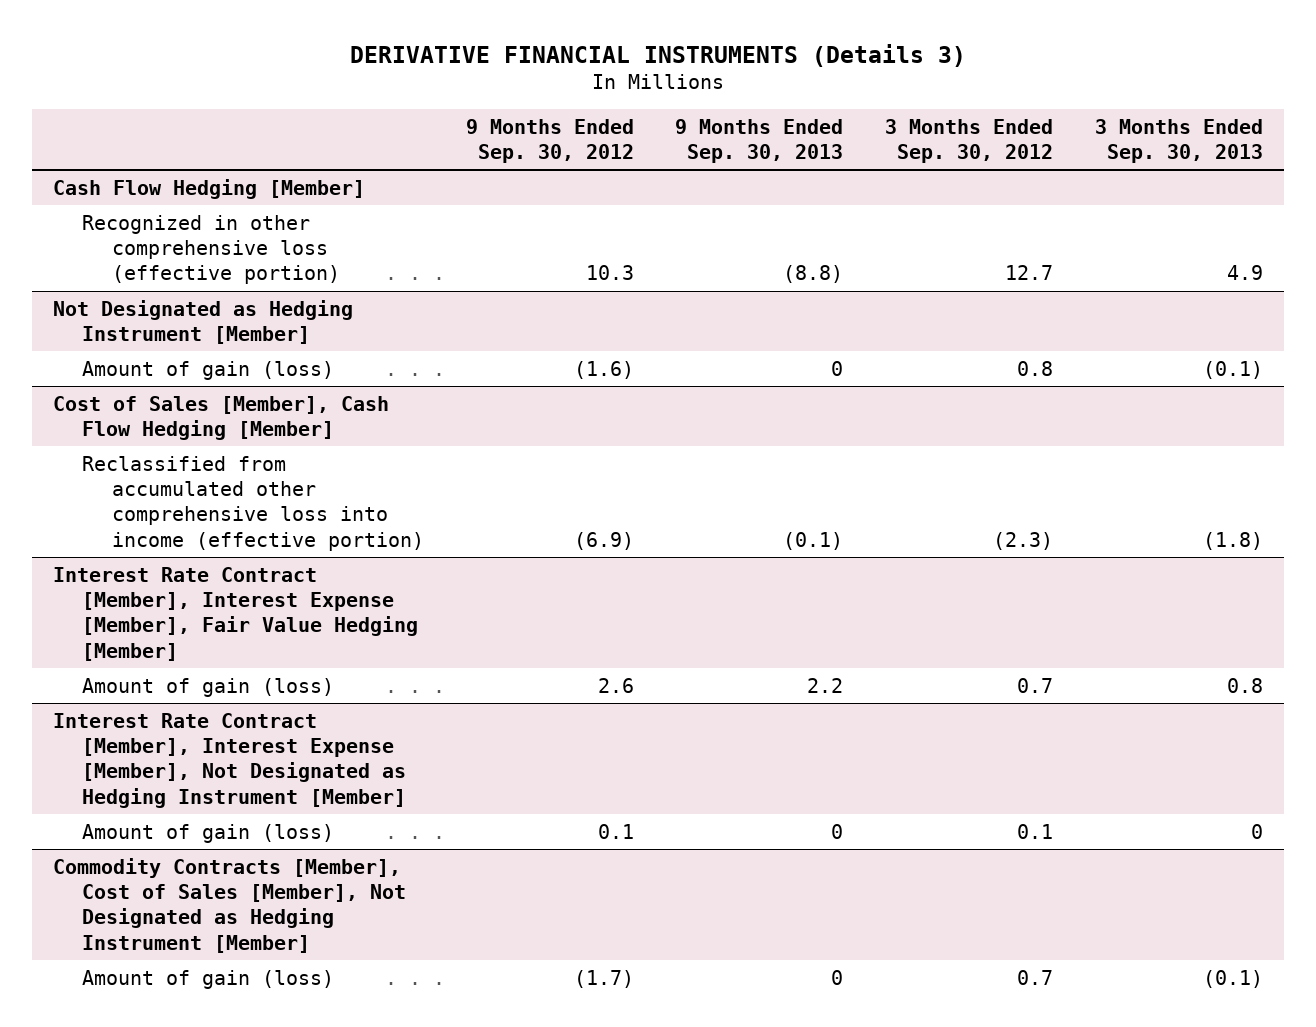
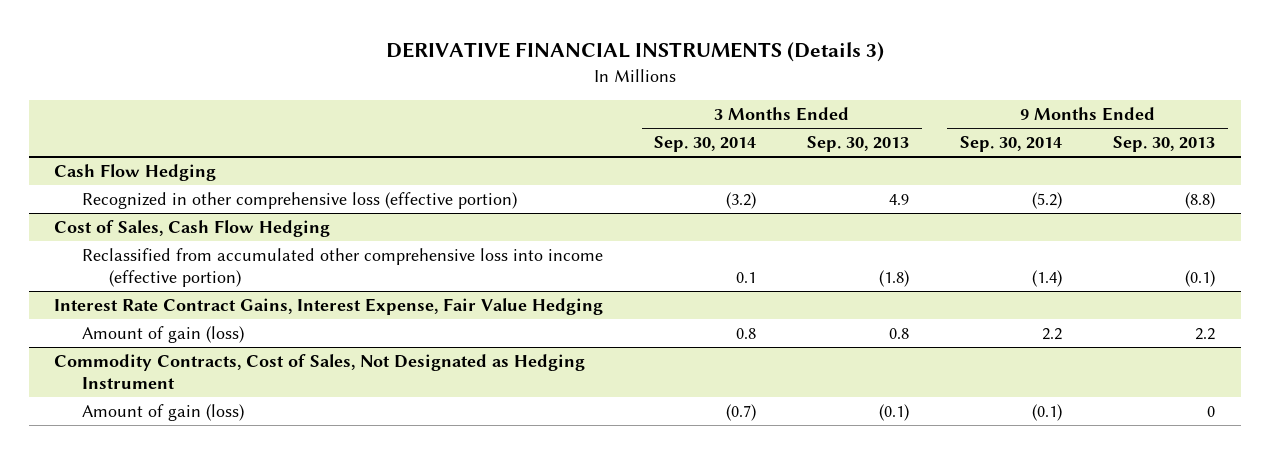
- | 9 Months Ended Sep. 30, 2012 | 9 Months Ended Sep. 30, 2013 | 3 Months Ended Sep. 30, 2012 | 3 Months Ended Sep. 30, 2013
+ | 3 Months Ended Sep. 30, 2014 | 3 Months Ended Sep. 30, 2013 | 9 Months Ended Sep. 30, 2014 | 9 Months Ended Sep. 30, 2013
- Cash Flow Hedging [Member]
+ Cash Flow Hedging
- Not Designated as Hedging Instrument [Member]
- Amount of gain (loss) | (1.6) | 0 | 0.8 | (0.1)
- Cost of Sales [Member], Cash Flow Hedging [Member]
+ Cost of Sales, Cash Flow Hedging
- Interest Rate Contract [Member], Interest Expense [Member], Fair Value Hedging [Member]
+ Interest Rate Contract Gains, Interest Expense, Fair Value Hedging
- Interest Rate Contract [Member], Interest Expense [Member], Not Designated as Hedging Instrument [Member]
- Amount of gain (loss) | 0.1 | 0 | 0.1 | 0
- Commodity Contracts [Member], Cost of Sales [Member], Not Designated as Hedging Instrument [Member]
+ Commodity Contracts, Cost of Sales, Not Designated as Hedging Instrument

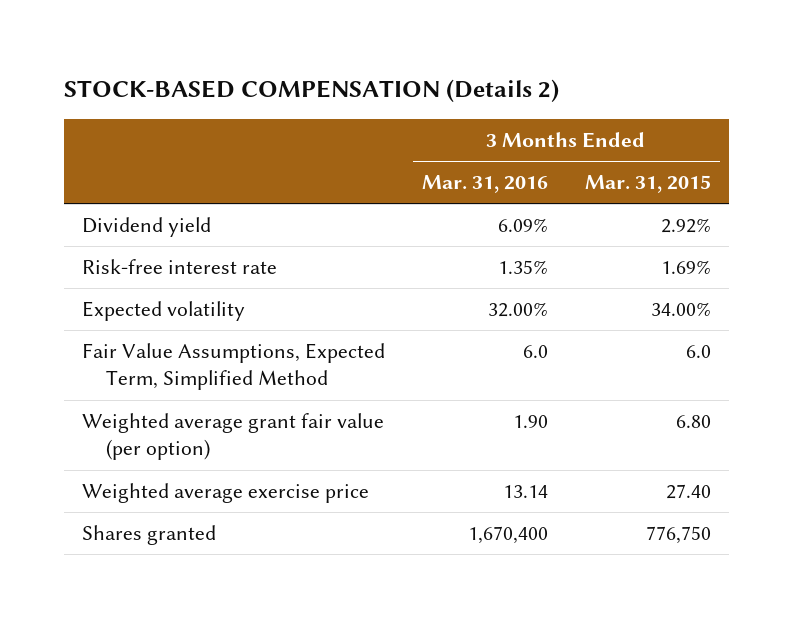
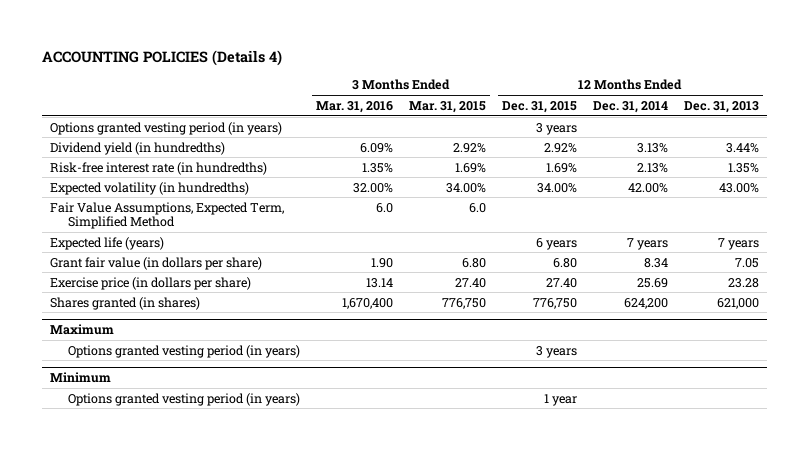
- STOCK-BASED COMPENSATION (Details 2)
+ ACCOUNTING POLICIES (Details 4)
- | 3 Months Ended Mar. 31, 2016 | 3 Months Ended Mar. 31, 2015
+ | 3 Months Ended Mar. 31, 2016 | 3 Months Ended Mar. 31, 2015 | 12 Months Ended Dec. 31, 2015 | 12 Months Ended Dec. 31, 2014 | 12 Months Ended Dec. 31, 2013
- Dividend yield | 6.09% | 2.92%
- Risk-free interest rate | 1.35% | 1.69%
- Expected volatility | 32.00% | 34.00%
+ Options granted vesting period (in years) | | | 3 years | |
+ Dividend yield (in hundredths) | 6.09% | 2.92% | 2.92% | 3.13% | 3.44%
+ Risk-free interest rate (in hundredths) | 1.35% | 1.69% | 1.69% | 2.13% | 1.35%
+ Expected volatility (in hundredths) | 32.00% | 34.00% | 34.00% | 42.00% | 43.00%
- Weighted average grant fair value (per option) | 1.90 | 6.80
- Weighted average exercise price | 13.14 | 27.40
- Shares granted | 1,670,400 | 776,750
+ Expected life (years) | | | 6 years | 7 years | 7 years
+ Grant fair value (in dollars per share) | 1.90 | 6.80 | 6.80 | 8.34 | 7.05
+ Exercise price (in dollars per share) | 13.14 | 27.40 | 27.40 | 25.69 | 23.28
+ Shares granted (in shares) | 1,670,400 | 776,750 | 776,750 | 624,200 | 621,000
+ Maximum
+ Options granted vesting period (in years) | | | 3 years | |
+ Minimum
+ Options granted vesting period (in years) | | | 1 year | |

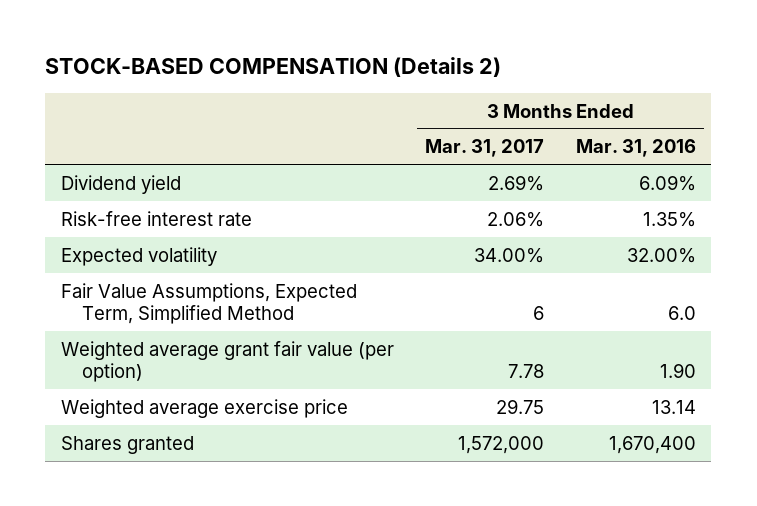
- ACCOUNTING POLICIES (Details 4)
+ STOCK-BASED COMPENSATION (Details 2)
- | 3 Months Ended Mar. 31, 2016 | 3 Months Ended Mar. 31, 2015 | 12 Months Ended Dec. 31, 2015 | 12 Months Ended Dec. 31, 2014 | 12 Months Ended Dec. 31, 2013
+ | 3 Months Ended Mar. 31, 2017 | 3 Months Ended Mar. 31, 2016
- Options granted vesting period (in years) | | | 3 years | |
- Dividend yield (in hundredths) | 6.09% | 2.92% | 2.92% | 3.13% | 3.44%
- Risk-free interest rate (in hundredths) | 1.35% | 1.69% | 1.69% | 2.13% | 1.35%
- Expected volatility (in hundredths) | 32.00% | 34.00% | 34.00% | 42.00% | 43.00%
+ Dividend yield | 2.69% | 6.09%
+ Risk-free interest rate | 2.06% | 1.35%
+ Expected volatility | 34.00% | 32.00%
- Expected life (years) | | | 6 years | 7 years | 7 years
- Grant fair value (in dollars per share) | 1.90 | 6.80 | 6.80 | 8.34 | 7.05
- Exercise price (in dollars per share) | 13.14 | 27.40 | 27.40 | 25.69 | 23.28
- Shares granted (in shares) | 1,670,400 | 776,750 | 776,750 | 624,200 | 621,000
- Maximum
- Options granted vesting period (in years) | | | 3 years | |
- Minimum
- Options granted vesting period (in years) | | | 1 year | |
+ Weighted average grant fair value (per option) | 7.78 | 1.90
+ Weighted average exercise price | 29.75 | 13.14
+ Shares granted | 1,572,000 | 1,670,400

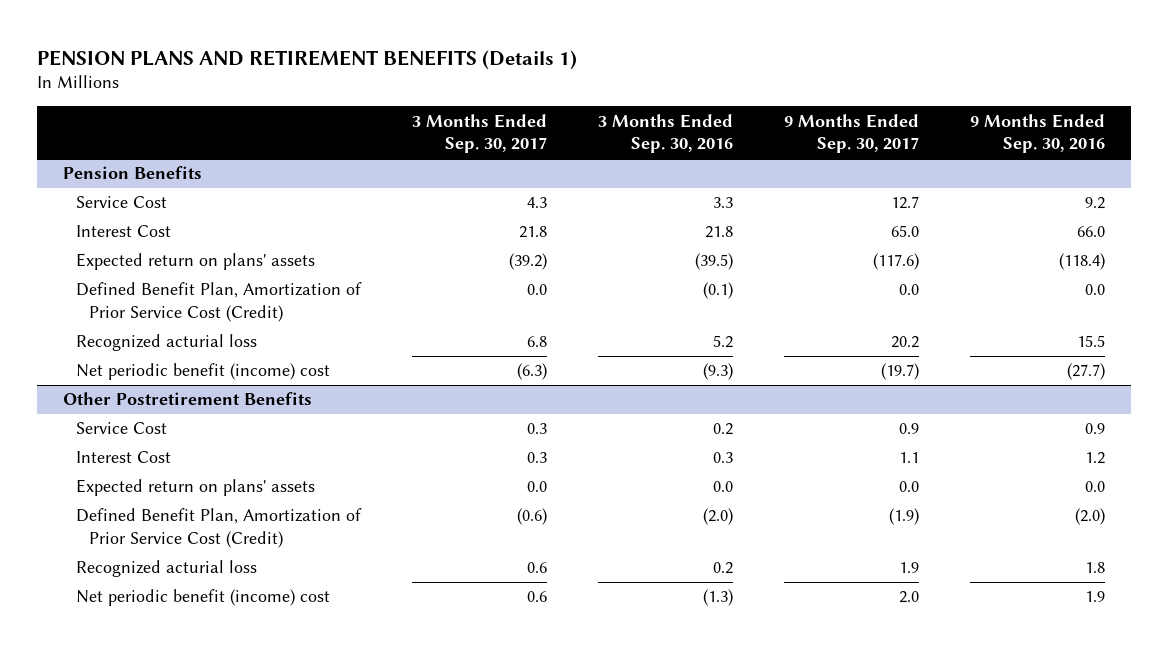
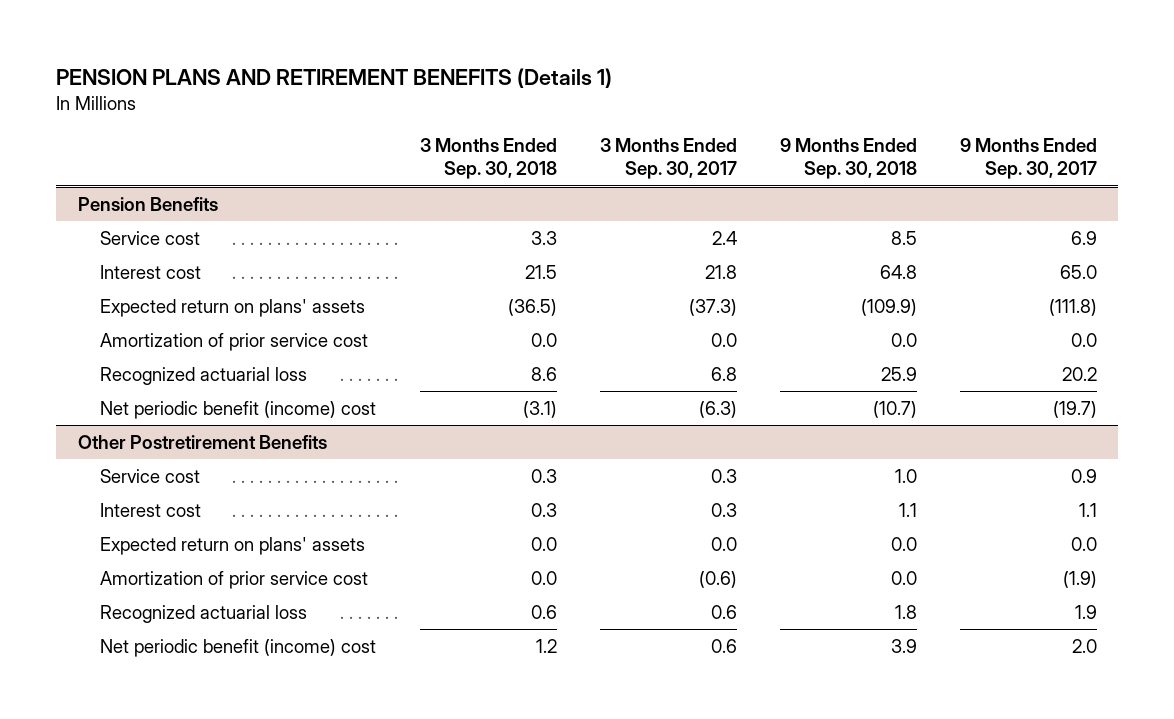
- | 3 Months Ended Sep. 30, 2017 | 3 Months Ended Sep. 30, 2016 | 9 Months Ended Sep. 30, 2017 | 9 Months Ended Sep. 30, 2016
+ | 3 Months Ended Sep. 30, 2018 | 3 Months Ended Sep. 30, 2017 | 9 Months Ended Sep. 30, 2018 | 9 Months Ended Sep. 30, 2017
@ Pension Benefits
- Service Cost | 4.3 | 3.3 | 12.7 | 9.2
- Interest Cost | 21.8 | 21.8 | 65.0 | 66.0
- Expected return on plans' assets | (39.2) | (39.5) | (117.6) | (118.4)
- Defined Benefit Plan, Amortization of Prior Service Cost (Credit) | 0.0 | (0.1) | 0.0 | 0.0
- Recognized acturial loss | 6.8 | 5.2 | 20.2 | 15.5
+ Service cost | 3.3 | 2.4 | 8.5 | 6.9
+ Interest cost | 21.5 | 21.8 | 64.8 | 65.0
+ Expected return on plans' assets | (36.5) | (37.3) | (109.9) | (111.8)
+ Amortization of prior service cost | 0.0 | 0.0 | 0.0 | 0.0
+ Recognized actuarial loss | 8.6 | 6.8 | 25.9 | 20.2
@ Other Postretirement Benefits
- Service Cost | 0.3 | 0.2 | 0.9 | 0.9
- Interest Cost | 0.3 | 0.3 | 1.1 | 1.2
+ Service cost | 0.3 | 0.3 | 1.0 | 0.9
+ Interest cost | 0.3 | 0.3 | 1.1 | 1.1
- Defined Benefit Plan, Amortization of Prior Service Cost (Credit) | (0.6) | (2.0) | (1.9) | (2.0)
- Recognized acturial loss | 0.6 | 0.2 | 1.9 | 1.8
+ Amortization of prior service cost | 0.0 | (0.6) | 0.0 | (1.9)
+ Recognized actuarial loss | 0.6 | 0.6 | 1.8 | 1.9

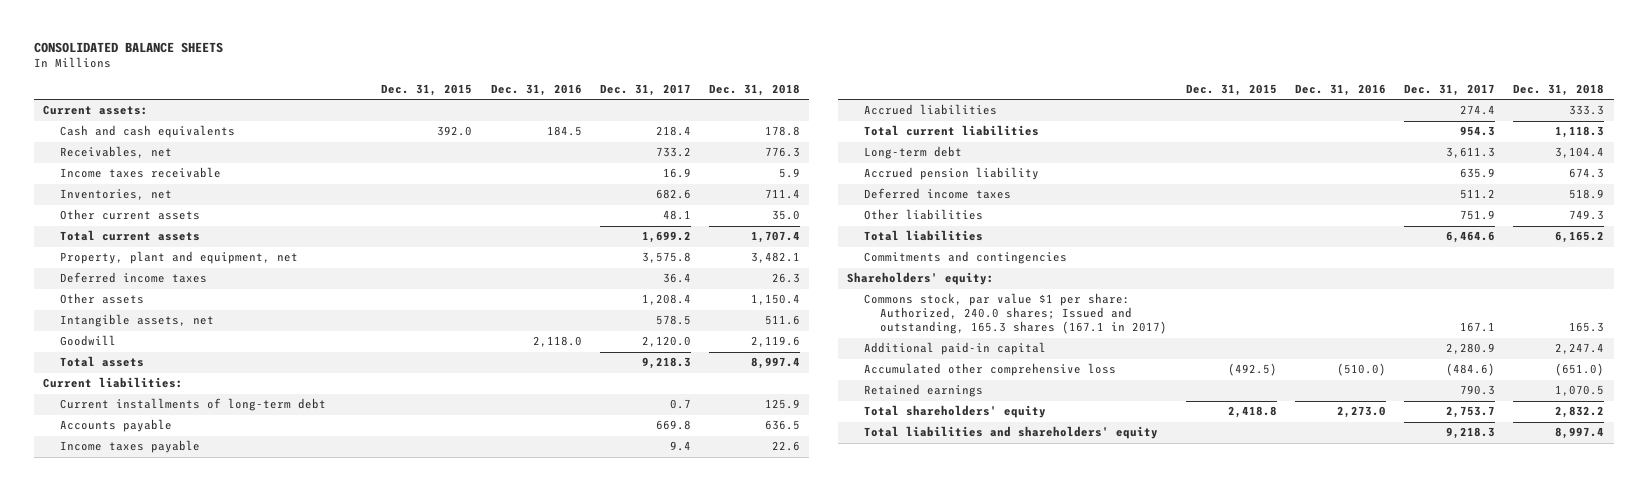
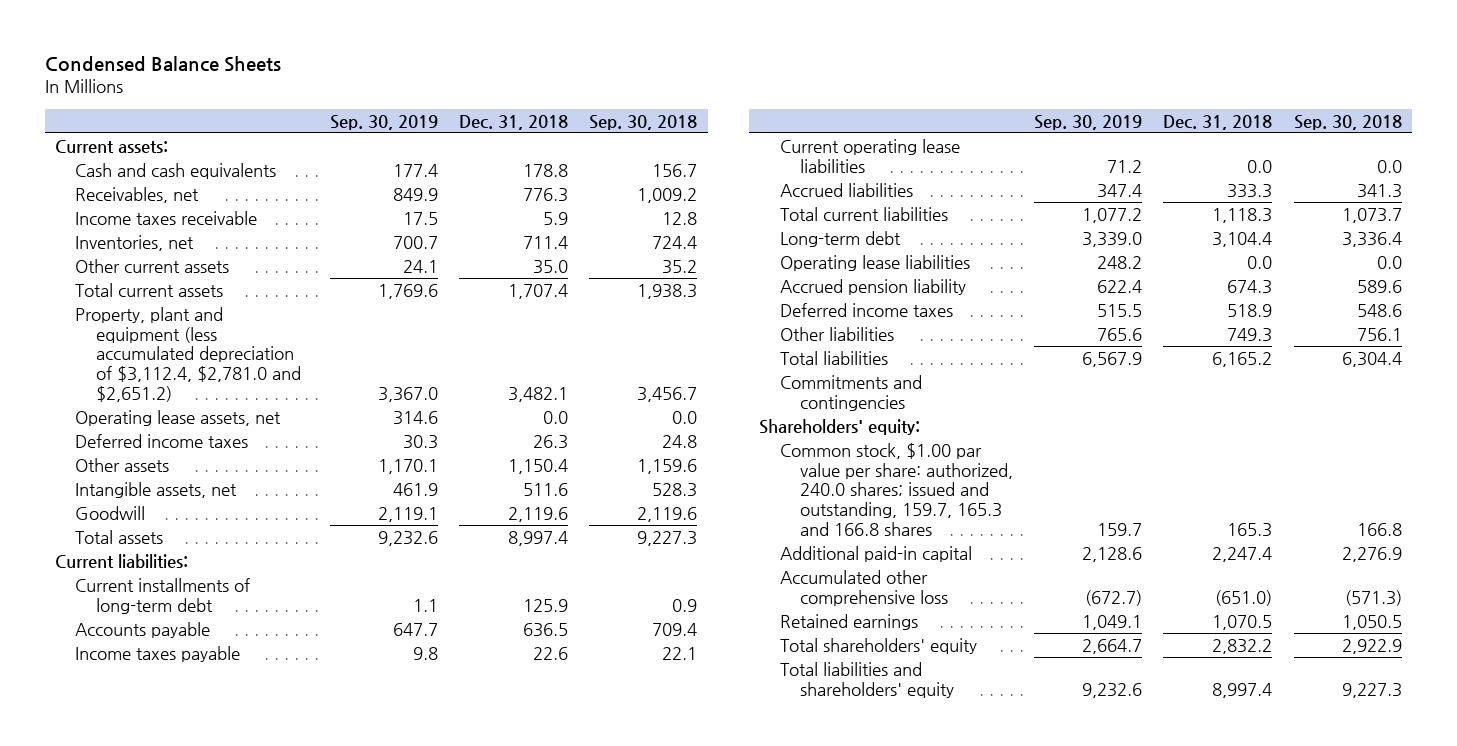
- CONSOLIDATED BALANCE SHEETS
+ Condensed Balance Sheets
- | Dec. 31, 2015 | Dec. 31, 2016 | Dec. 31, 2017 | Dec. 31, 2018
+ | Sep. 30, 2019 | Dec. 31, 2018 | Sep. 30, 2018
- Property, plant and equipment, net | | | 3,575.8 | 3,482.1
+ Property, plant and equipment (less accumulated depreciation of $3,112.4, $2,781.0 and $2,651.2) | 3,367.0 | 3,482.1 | 3,456.7
+ Operating lease assets, net | 314.6 | 0.0 | 0.0
+ Current operating lease liabilities | 71.2 | 0.0 | 0.0
+ Operating lease liabilities | 248.2 | 0.0 | 0.0
- Commons stock, par value $1 per share: Authorized, 240.0 shares; Issued and outstanding, 165.3 shares (167.1 in 2017) | | | 167.1 | 165.3
+ Common stock, $1.00 par value per share: authorized, 240.0 shares; issued and outstanding, 159.7, 165.3 and 166.8 shares | 159.7 | 165.3 | 166.8

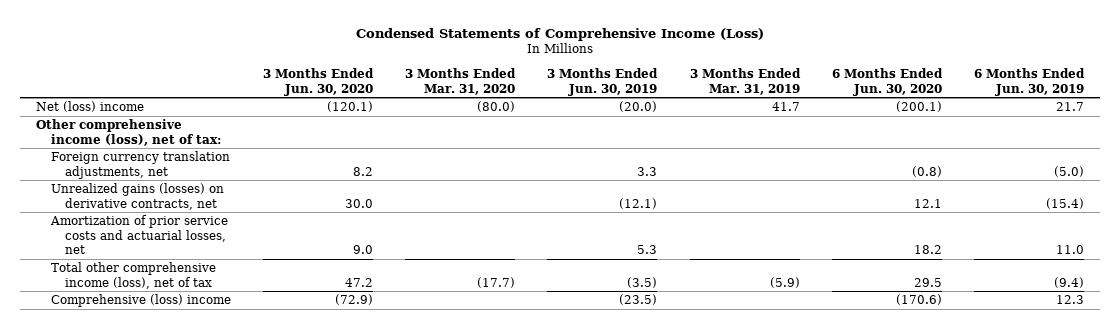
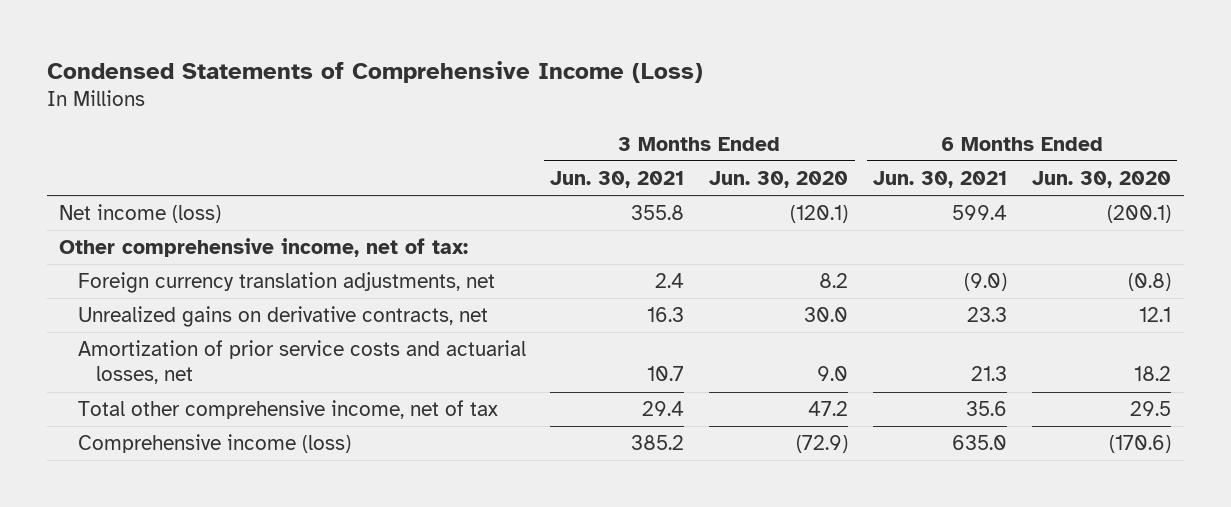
- | 3 Months Ended Jun. 30, 2020 | 3 Months Ended Mar. 31, 2020 | 3 Months Ended Jun. 30, 2019 | 3 Months Ended Mar. 31, 2019 | 6 Months Ended Jun. 30, 2020 | 6 Months Ended Jun. 30, 2019
+ | 3 Months Ended Jun. 30, 2021 | 3 Months Ended Jun. 30, 2020 | 6 Months Ended Jun. 30, 2021 | 6 Months Ended Jun. 30, 2020
- Net (loss) income | (120.1) | (80.0) | (20.0) | 41.7 | (200.1) | 21.7
- Other comprehensive income (loss), net of tax:
+ Net income (loss) | 355.8 | (120.1) | 599.4 | (200.1)
+ Other comprehensive income, net of tax:
- Unrealized gains (losses) on derivative contracts, net | 30.0 | | (12.1) | | 12.1 | (15.4)
+ Unrealized gains on derivative contracts, net | 16.3 | 30.0 | 23.3 | 12.1
- Total other comprehensive income (loss), net of tax | 47.2 | (17.7) | (3.5) | (5.9) | 29.5 | (9.4)
- Comprehensive (loss) income | (72.9) | | (23.5) | | (170.6) | 12.3
+ Total other comprehensive income, net of tax | 29.4 | 47.2 | 35.6 | 29.5
+ Comprehensive income (loss) | 385.2 | (72.9) | 635.0 | (170.6)

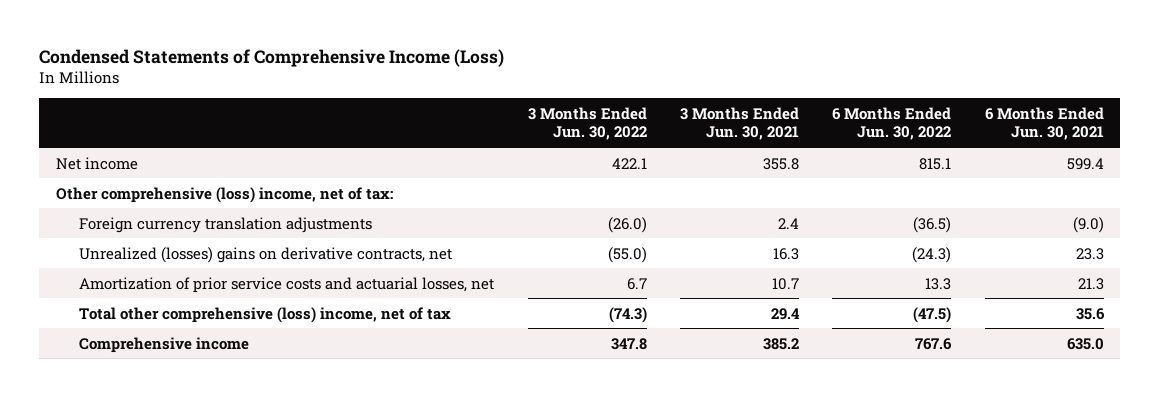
- | 3 Months Ended Jun. 30, 2021 | 3 Months Ended Jun. 30, 2020 | 6 Months Ended Jun. 30, 2021 | 6 Months Ended Jun. 30, 2020
+ | 3 Months Ended Jun. 30, 2022 | 3 Months Ended Jun. 30, 2021 | 6 Months Ended Jun. 30, 2022 | 6 Months Ended Jun. 30, 2021
- Net income (loss) | 355.8 | (120.1) | 599.4 | (200.1)
- Other comprehensive income, net of tax:
- Foreign currency translation adjustments, net | 2.4 | 8.2 | (9.0) | (0.8)
- Unrealized gains on derivative contracts, net | 16.3 | 30.0 | 23.3 | 12.1
+ Net income | 422.1 | 355.8 | 815.1 | 599.4
+ Other comprehensive (loss) income, net of tax:
+ Foreign currency translation adjustments | (26.0) | 2.4 | (36.5) | (9.0)
+ Unrealized (losses) gains on derivative contracts, net | (55.0) | 16.3 | (24.3) | 23.3
- Total other comprehensive income, net of tax | 29.4 | 47.2 | 35.6 | 29.5
- Comprehensive income (loss) | 385.2 | (72.9) | 635.0 | (170.6)
+ Total other comprehensive (loss) income, net of tax | (74.3) | 29.4 | (47.5) | 35.6
+ Comprehensive income | 347.8 | 385.2 | 767.6 | 635.0

